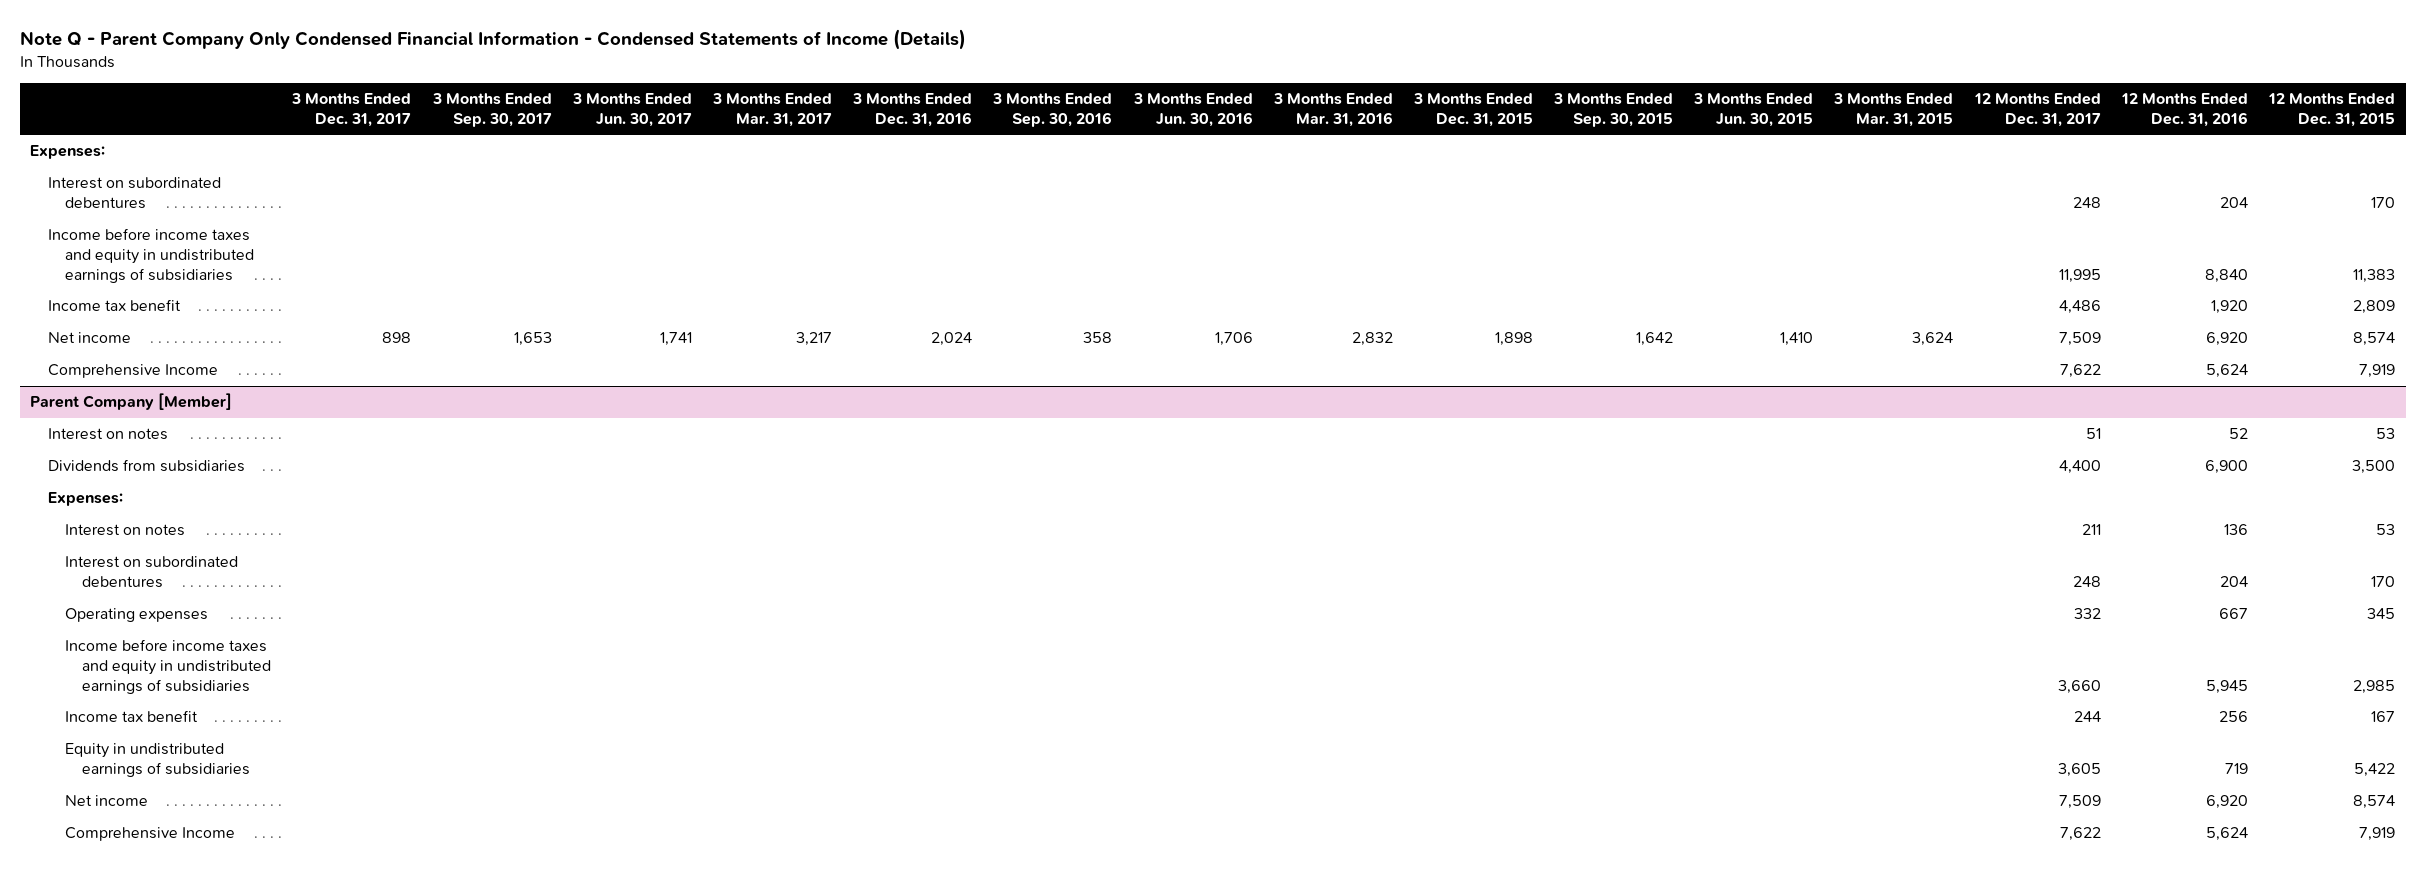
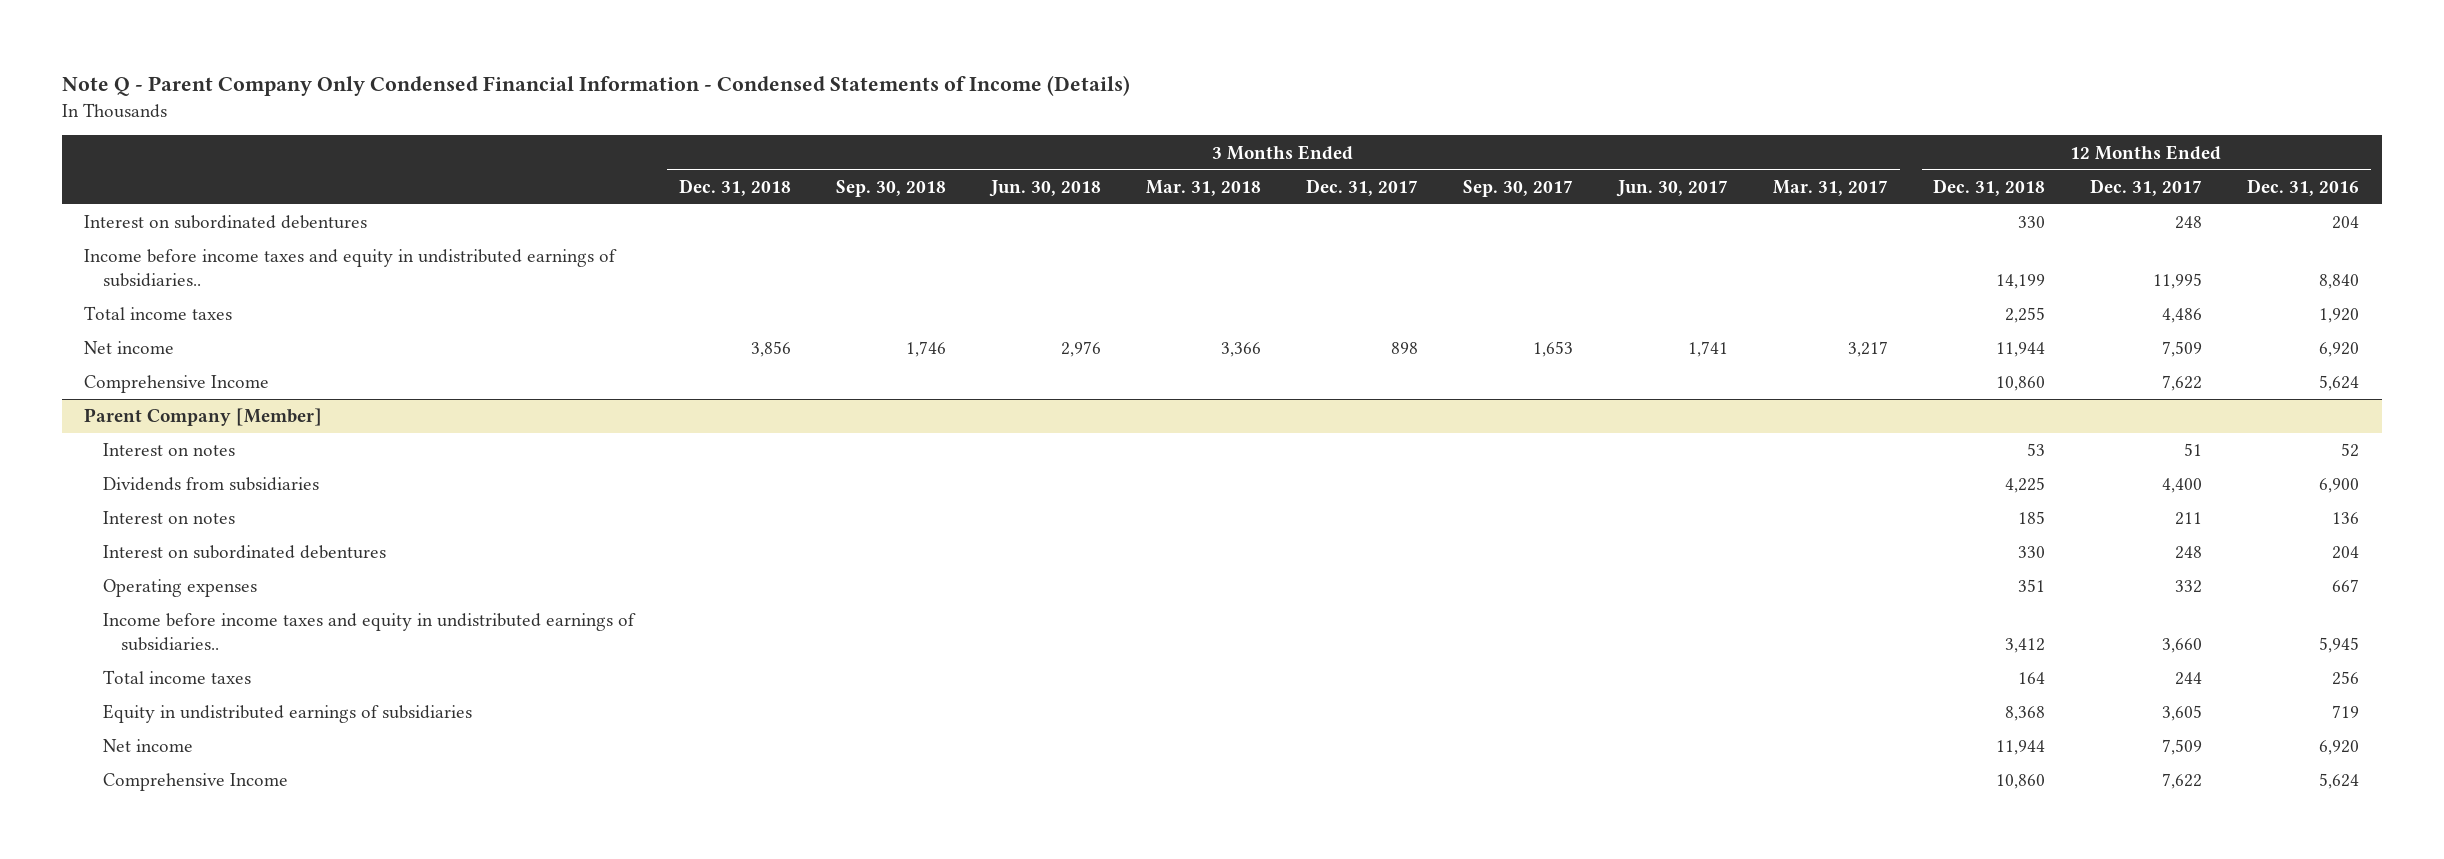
- | 3 Months Ended Dec. 31, 2017 | 3 Months Ended Sep. 30, 2017 | 3 Months Ended Jun. 30, 2017 | 3 Months Ended Mar. 31, 2017 | 3 Months Ended Dec. 31, 2016 | 3 Months Ended Sep. 30, 2016 | 3 Months Ended Jun. 30, 2016 | 3 Months Ended Mar. 31, 2016 | 3 Months Ended Dec. 31, 2015 | 3 Months Ended Sep. 30, 2015 | 3 Months Ended Jun. 30, 2015 | 3 Months Ended Mar. 31, 2015 | 12 Months Ended Dec. 31, 2017 | 12 Months Ended Dec. 31, 2016 | 12 Months Ended Dec. 31, 2015
+ | 3 Months Ended Dec. 31, 2018 | 3 Months Ended Sep. 30, 2018 | 3 Months Ended Jun. 30, 2018 | 3 Months Ended Mar. 31, 2018 | 3 Months Ended Dec. 31, 2017 | 3 Months Ended Sep. 30, 2017 | 3 Months Ended Jun. 30, 2017 | 3 Months Ended Mar. 31, 2017 | 12 Months Ended Dec. 31, 2018 | 12 Months Ended Dec. 31, 2017 | 12 Months Ended Dec. 31, 2016
- Expenses:
- Income before income taxes and equity in undistributed earnings of subsidiaries | | | | | | | | | | | | | 11,995 | 8,840 | 11,383
- Income tax benefit | | | | | | | | | | | | | 4,486 | 1,920 | 2,809
+ Income before income taxes and equity in undistributed earnings of subsidiaries.. | | | | | | | | | 14,199 | 11,995 | 8,840
+ Total income taxes | | | | | | | | | 2,255 | 4,486 | 1,920
@ Parent Company [Member]
- Expenses:
- Income before income taxes and equity in undistributed earnings of subsidiaries | | | | | | | | | | | | | 3,660 | 5,945 | 2,985
- Income tax benefit | | | | | | | | | | | | | 244 | 256 | 167
+ Income before income taxes and equity in undistributed earnings of subsidiaries.. | | | | | | | | | 3,412 | 3,660 | 5,945
+ Total income taxes | | | | | | | | | 164 | 244 | 256

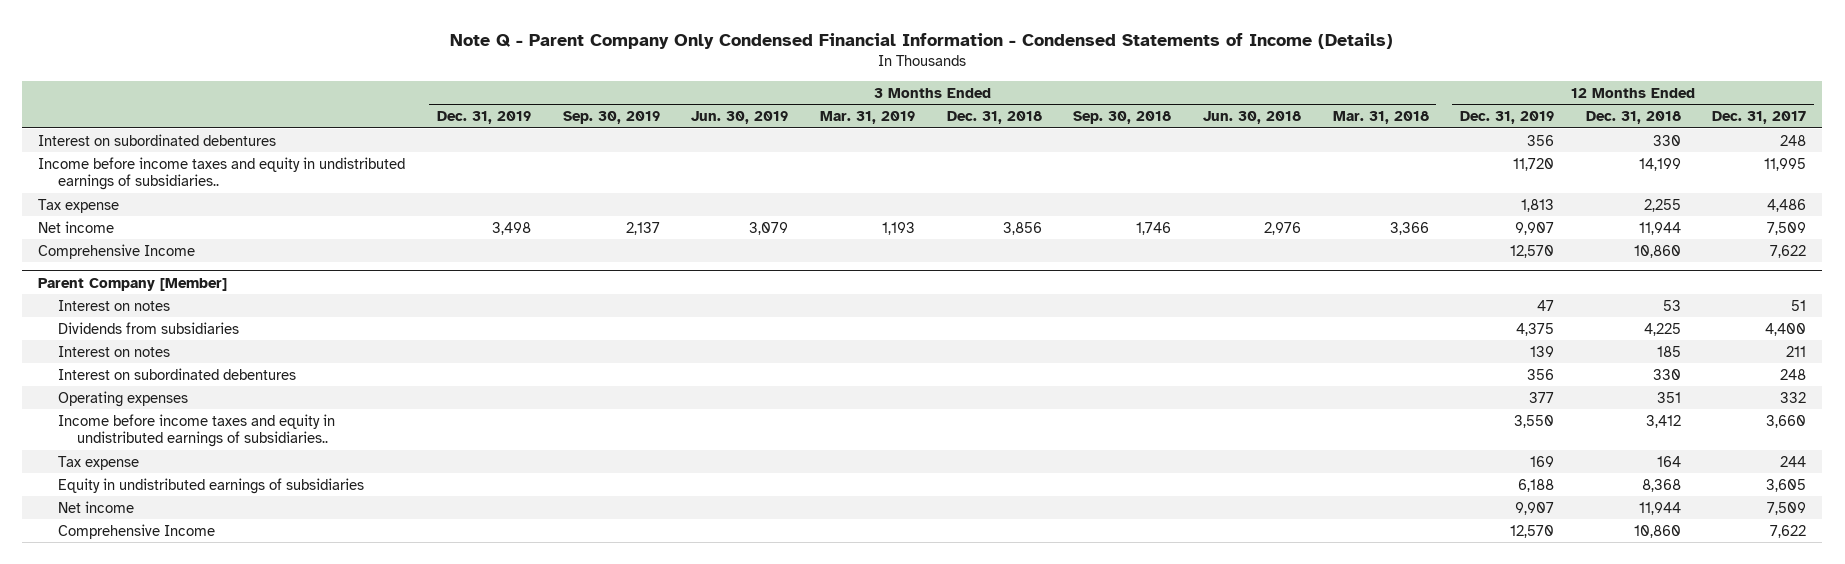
- | 3 Months Ended Dec. 31, 2018 | 3 Months Ended Sep. 30, 2018 | 3 Months Ended Jun. 30, 2018 | 3 Months Ended Mar. 31, 2018 | 3 Months Ended Dec. 31, 2017 | 3 Months Ended Sep. 30, 2017 | 3 Months Ended Jun. 30, 2017 | 3 Months Ended Mar. 31, 2017 | 12 Months Ended Dec. 31, 2018 | 12 Months Ended Dec. 31, 2017 | 12 Months Ended Dec. 31, 2016
+ | 3 Months Ended Dec. 31, 2019 | 3 Months Ended Sep. 30, 2019 | 3 Months Ended Jun. 30, 2019 | 3 Months Ended Mar. 31, 2019 | 3 Months Ended Dec. 31, 2018 | 3 Months Ended Sep. 30, 2018 | 3 Months Ended Jun. 30, 2018 | 3 Months Ended Mar. 31, 2018 | 12 Months Ended Dec. 31, 2019 | 12 Months Ended Dec. 31, 2018 | 12 Months Ended Dec. 31, 2017
- Total income taxes | | | | | | | | | 2,255 | 4,486 | 1,920
+ Tax expense | | | | | | | | | 1,813 | 2,255 | 4,486
@ Parent Company [Member]
- Total income taxes | | | | | | | | | 164 | 244 | 256
+ Tax expense | | | | | | | | | 169 | 164 | 244

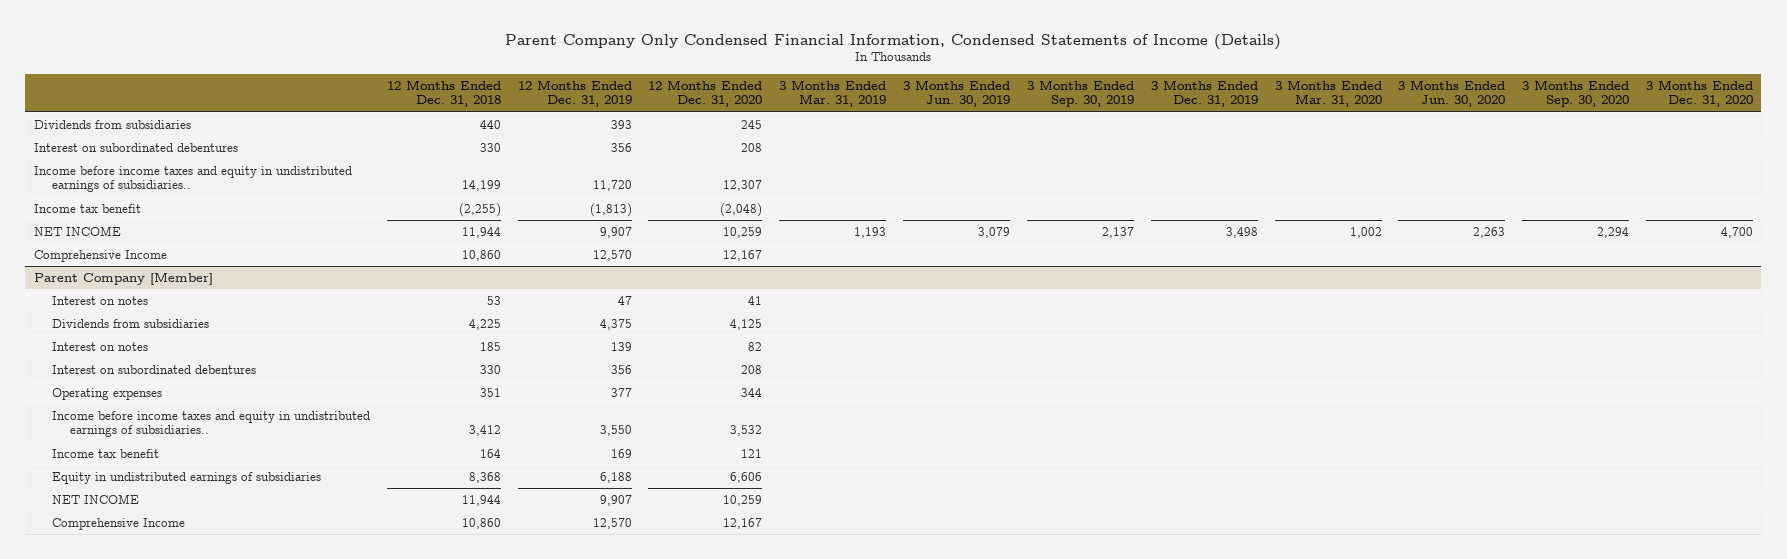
- Note Q - Parent Company Only Condensed Financial Information - Condensed Statements of Income (Details)
+ Parent Company Only Condensed Financial Information, Condensed Statements of Income (Details)
- | 3 Months Ended Dec. 31, 2019 | 3 Months Ended Sep. 30, 2019 | 3 Months Ended Jun. 30, 2019 | 3 Months Ended Mar. 31, 2019 | 3 Months Ended Dec. 31, 2018 | 3 Months Ended Sep. 30, 2018 | 3 Months Ended Jun. 30, 2018 | 3 Months Ended Mar. 31, 2018 | 12 Months Ended Dec. 31, 2019 | 12 Months Ended Dec. 31, 2018 | 12 Months Ended Dec. 31, 2017
+ | 12 Months Ended Dec. 31, 2018 | 12 Months Ended Dec. 31, 2019 | 12 Months Ended Dec. 31, 2020 | 3 Months Ended Mar. 31, 2019 | 3 Months Ended Jun. 30, 2019 | 3 Months Ended Sep. 30, 2019 | 3 Months Ended Dec. 31, 2019 | 3 Months Ended Mar. 31, 2020 | 3 Months Ended Jun. 30, 2020 | 3 Months Ended Sep. 30, 2020 | 3 Months Ended Dec. 31, 2020
+ Dividends from subsidiaries | 440 | 393 | 245 | | | | | | | |
- Tax expense | | | | | | | | | 1,813 | 2,255 | 4,486
- Net income | 3,498 | 2,137 | 3,079 | 1,193 | 3,856 | 1,746 | 2,976 | 3,366 | 9,907 | 11,944 | 7,509
+ Income tax benefit | (2,255) | (1,813) | (2,048) | | | | | | | |
+ NET INCOME | 11,944 | 9,907 | 10,259 | 1,193 | 3,079 | 2,137 | 3,498 | 1,002 | 2,263 | 2,294 | 4,700
@ Parent Company [Member]
- Tax expense | | | | | | | | | 169 | 164 | 244
+ Income tax benefit | 164 | 169 | 121 | | | | | | | |
- Net income | | | | | | | | | 9,907 | 11,944 | 7,509
+ NET INCOME | 11,944 | 9,907 | 10,259 | | | | | | | |

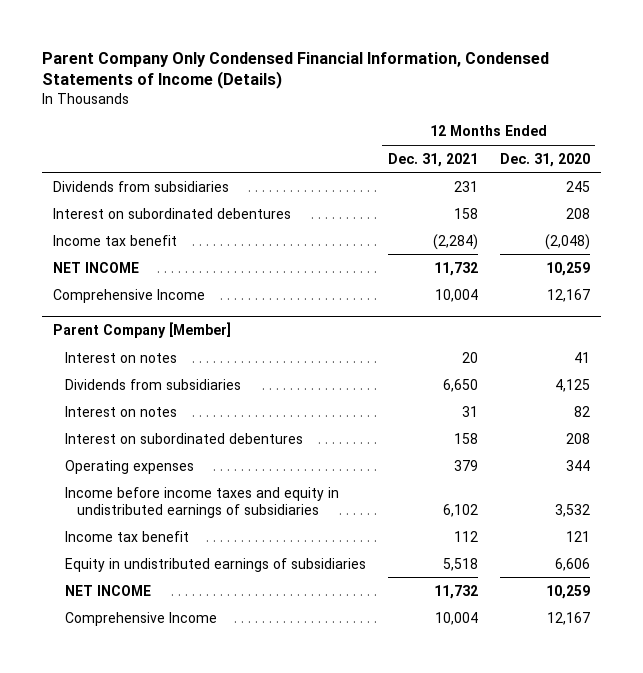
- | 12 Months Ended Dec. 31, 2018 | 12 Months Ended Dec. 31, 2019 | 12 Months Ended Dec. 31, 2020 | 3 Months Ended Mar. 31, 2019 | 3 Months Ended Jun. 30, 2019 | 3 Months Ended Sep. 30, 2019 | 3 Months Ended Dec. 31, 2019 | 3 Months Ended Mar. 31, 2020 | 3 Months Ended Jun. 30, 2020 | 3 Months Ended Sep. 30, 2020 | 3 Months Ended Dec. 31, 2020
+ | 12 Months Ended Dec. 31, 2021 | 12 Months Ended Dec. 31, 2020
- Income before income taxes and equity in undistributed earnings of subsidiaries.. | 14,199 | 11,720 | 12,307 | | | | | | | |
@ Parent Company [Member]
- Income before income taxes and equity in undistributed earnings of subsidiaries.. | 3,412 | 3,550 | 3,532 | | | | | | | |
+ Income before income taxes and equity in undistributed earnings of subsidiaries | 6,102 | 3,532

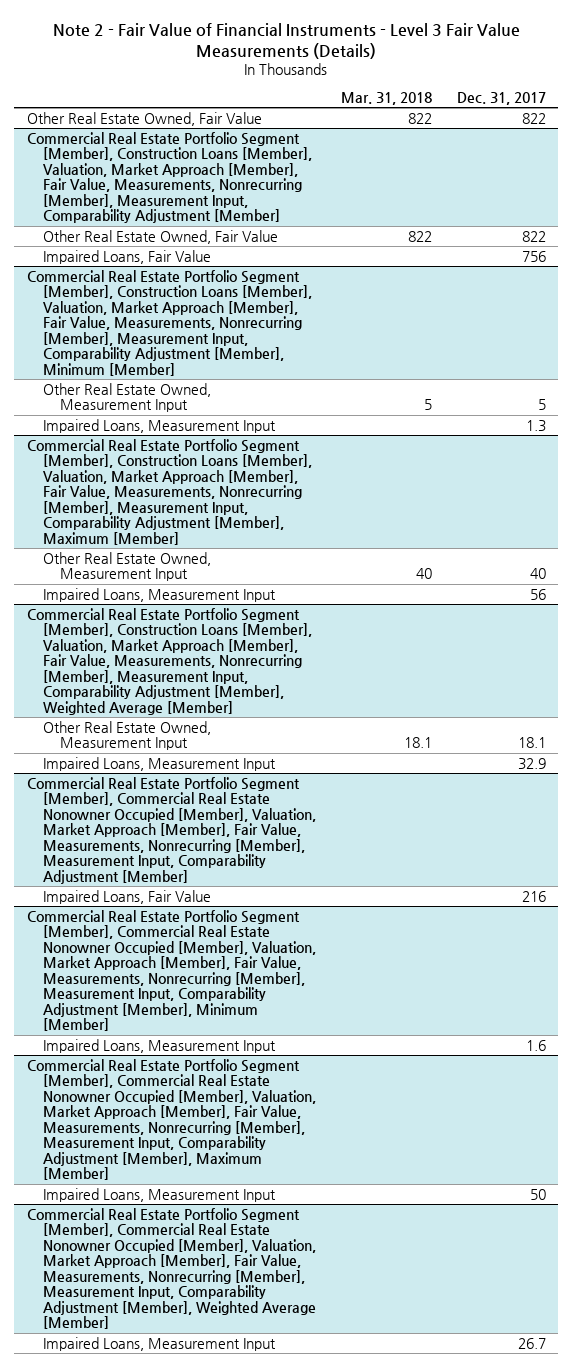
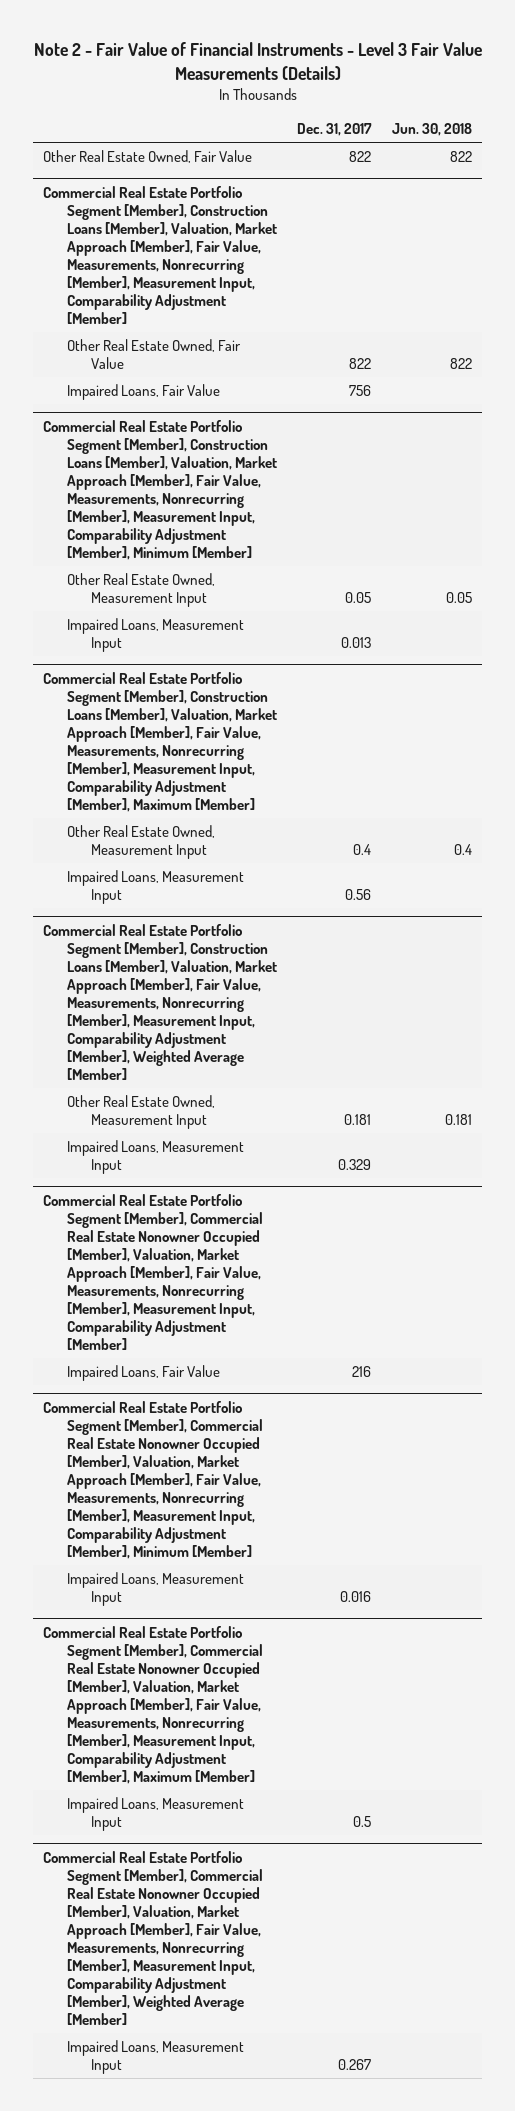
- | Mar. 31, 2018 | Dec. 31, 2017
+ | Dec. 31, 2017 | Jun. 30, 2018
@ Commercial Real Estate Portfolio Segment [Member], Construction Loans [Member], Valuation, Market Approach [Member], Fair Value, Measurements, Nonrecurring [Member], Measurement Input, Comparability Adjustment [Member], Minimum [Member]
- Other Real Estate Owned, Measurement Input | 5 | 5
- Impaired Loans, Measurement Input | | 1.3
+ Other Real Estate Owned, Measurement Input | 0.05 | 0.05
+ Impaired Loans, Measurement Input | 0.013 |
@ Commercial Real Estate Portfolio Segment [Member], Construction Loans [Member], Valuation, Market Approach [Member], Fair Value, Measurements, Nonrecurring [Member], Measurement Input, Comparability Adjustment [Member], Maximum [Member]
- Other Real Estate Owned, Measurement Input | 40 | 40
- Impaired Loans, Measurement Input | | 56
+ Other Real Estate Owned, Measurement Input | 0.4 | 0.4
+ Impaired Loans, Measurement Input | 0.56 |
@ Commercial Real Estate Portfolio Segment [Member], Construction Loans [Member], Valuation, Market Approach [Member], Fair Value, Measurements, Nonrecurring [Member], Measurement Input, Comparability Adjustment [Member], Weighted Average [Member]
- Other Real Estate Owned, Measurement Input | 18.1 | 18.1
- Impaired Loans, Measurement Input | | 32.9
+ Other Real Estate Owned, Measurement Input | 0.181 | 0.181
+ Impaired Loans, Measurement Input | 0.329 |
@ Commercial Real Estate Portfolio Segment [Member], Commercial Real Estate Nonowner Occupied [Member], Valuation, Market Approach [Member], Fair Value, Measurements, Nonrecurring [Member], Measurement Input, Comparability Adjustment [Member], Minimum [Member]
- Impaired Loans, Measurement Input | | 1.6
+ Impaired Loans, Measurement Input | 0.016 |
@ Commercial Real Estate Portfolio Segment [Member], Commercial Real Estate Nonowner Occupied [Member], Valuation, Market Approach [Member], Fair Value, Measurements, Nonrecurring [Member], Measurement Input, Comparability Adjustment [Member], Maximum [Member]
- Impaired Loans, Measurement Input | | 50
+ Impaired Loans, Measurement Input | 0.5 |
@ Commercial Real Estate Portfolio Segment [Member], Commercial Real Estate Nonowner Occupied [Member], Valuation, Market Approach [Member], Fair Value, Measurements, Nonrecurring [Member], Measurement Input, Comparability Adjustment [Member], Weighted Average [Member]
- Impaired Loans, Measurement Input | | 26.7
+ Impaired Loans, Measurement Input | 0.267 |

